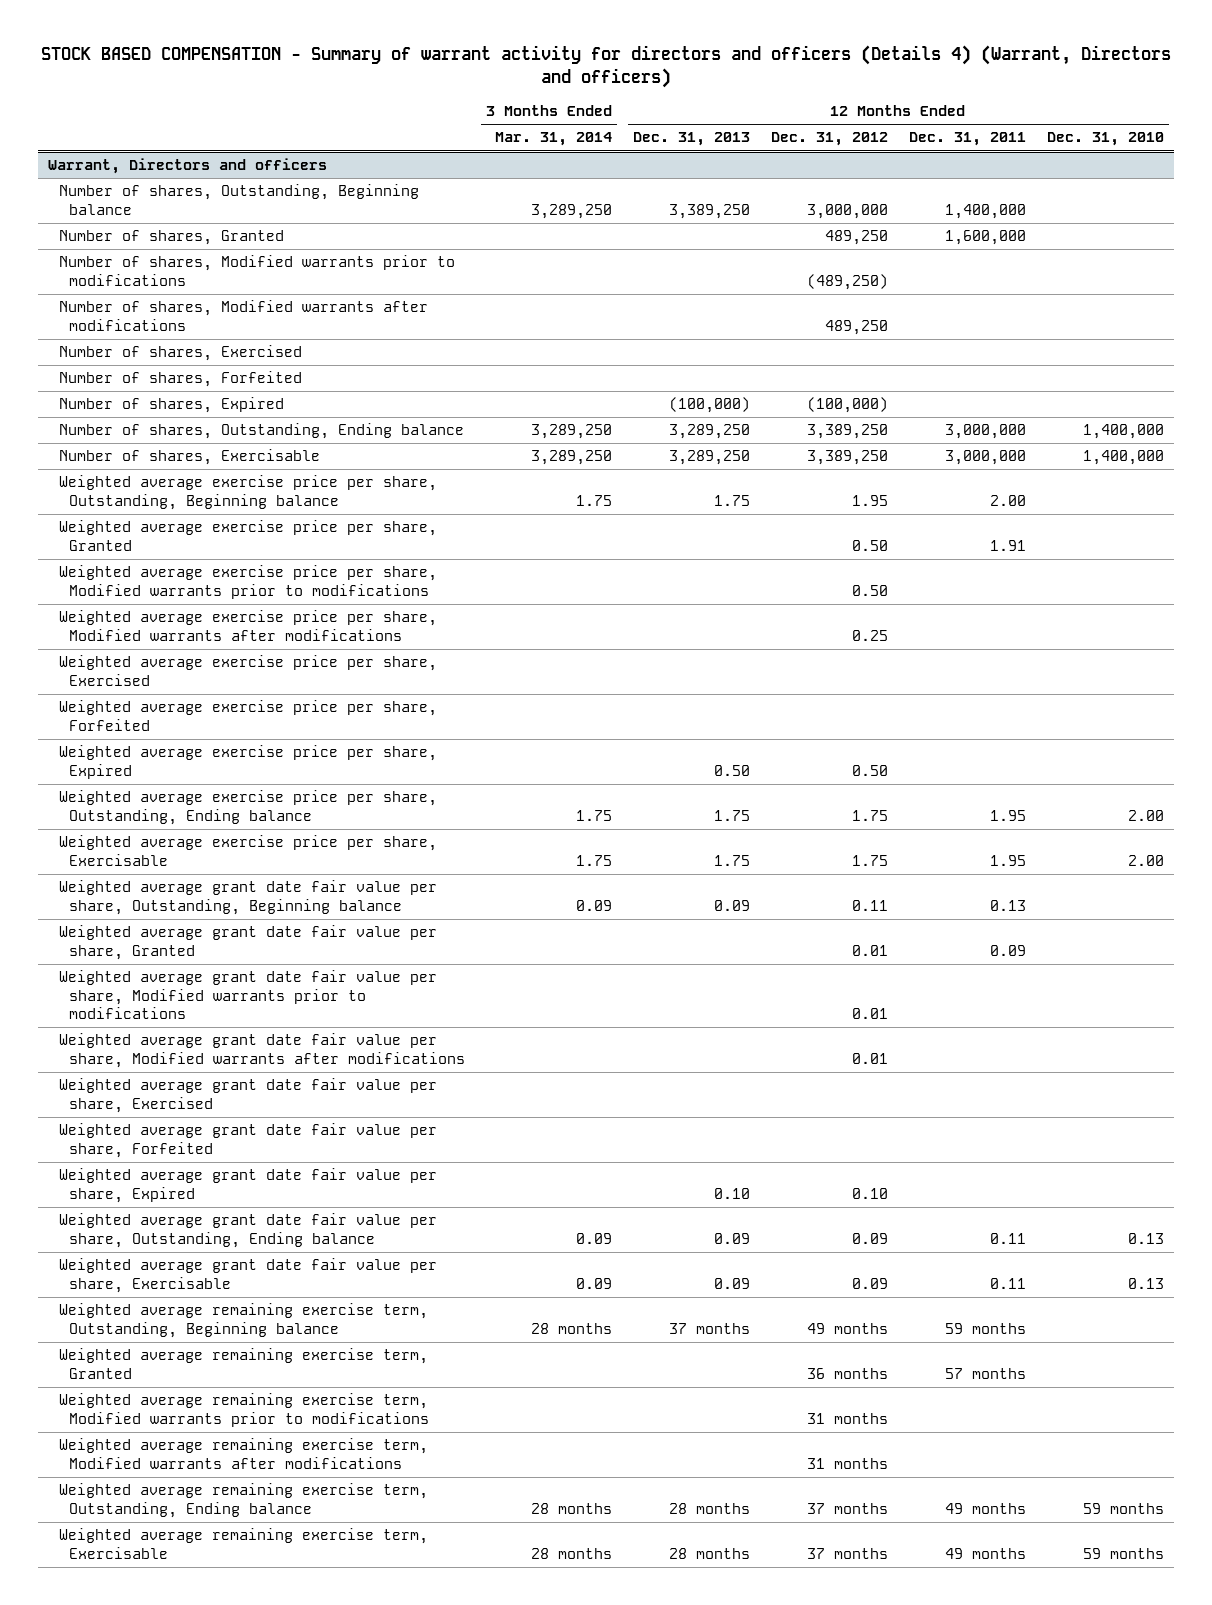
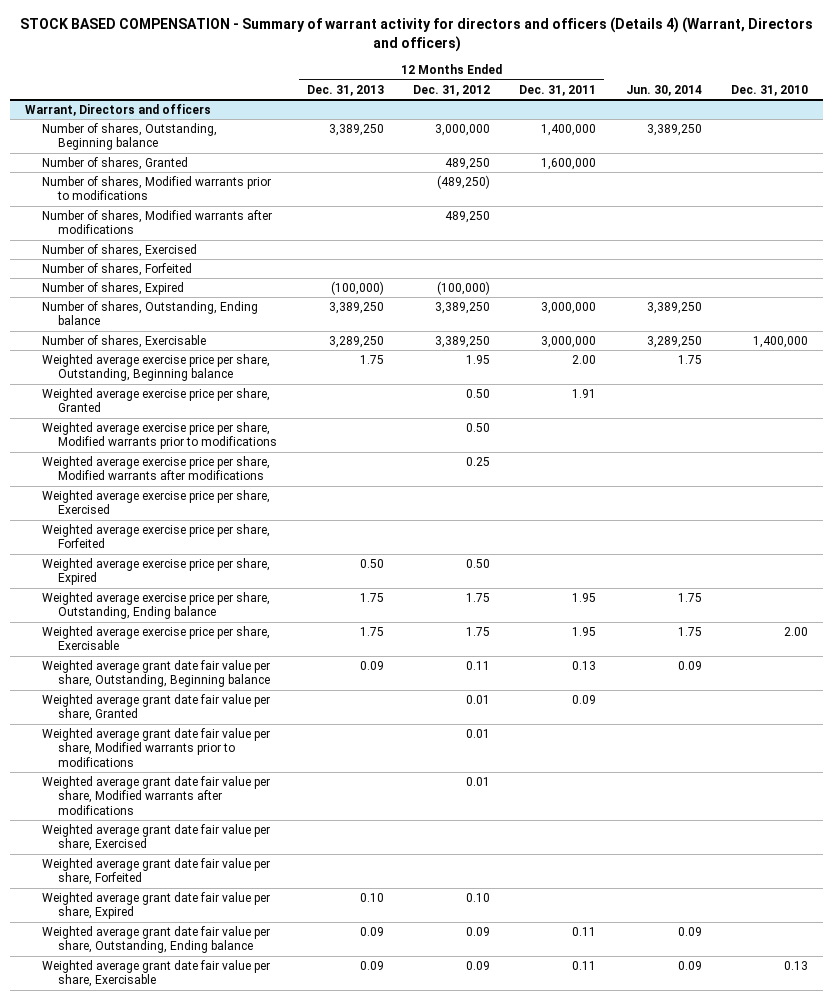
- | 3 Months Ended Mar. 31, 2014 | 12 Months Ended Dec. 31, 2013 | 12 Months Ended Dec. 31, 2012 | 12 Months Ended Dec. 31, 2011 | 12 Months Ended Dec. 31, 2010
+ | 12 Months Ended Dec. 31, 2013 | 12 Months Ended Dec. 31, 2012 | 12 Months Ended Dec. 31, 2011 | Jun. 30, 2014 | Dec. 31, 2010
@ Warrant, Directors and officers
- Number of shares, Outstanding, Ending balance | 3,289,250 | 3,289,250 | 3,389,250 | 3,000,000 | 1,400,000
+ Number of shares, Outstanding, Ending balance | 3,389,250 | 3,389,250 | 3,000,000 | 3,389,250 |
- Weighted average remaining exercise term, Outstanding, Beginning balance | 28 months | 37 months | 49 months | 59 months |
- Weighted average remaining exercise term, Granted | | | 36 months | 57 months |
- Weighted average remaining exercise term, Modified warrants prior to modifications | | | 31 months | |
- Weighted average remaining exercise term, Modified warrants after modifications | | | 31 months | |
- Weighted average remaining exercise term, Outstanding, Ending balance | 28 months | 28 months | 37 months | 49 months | 59 months
- Weighted average remaining exercise term, Exercisable | 28 months | 28 months | 37 months | 49 months | 59 months

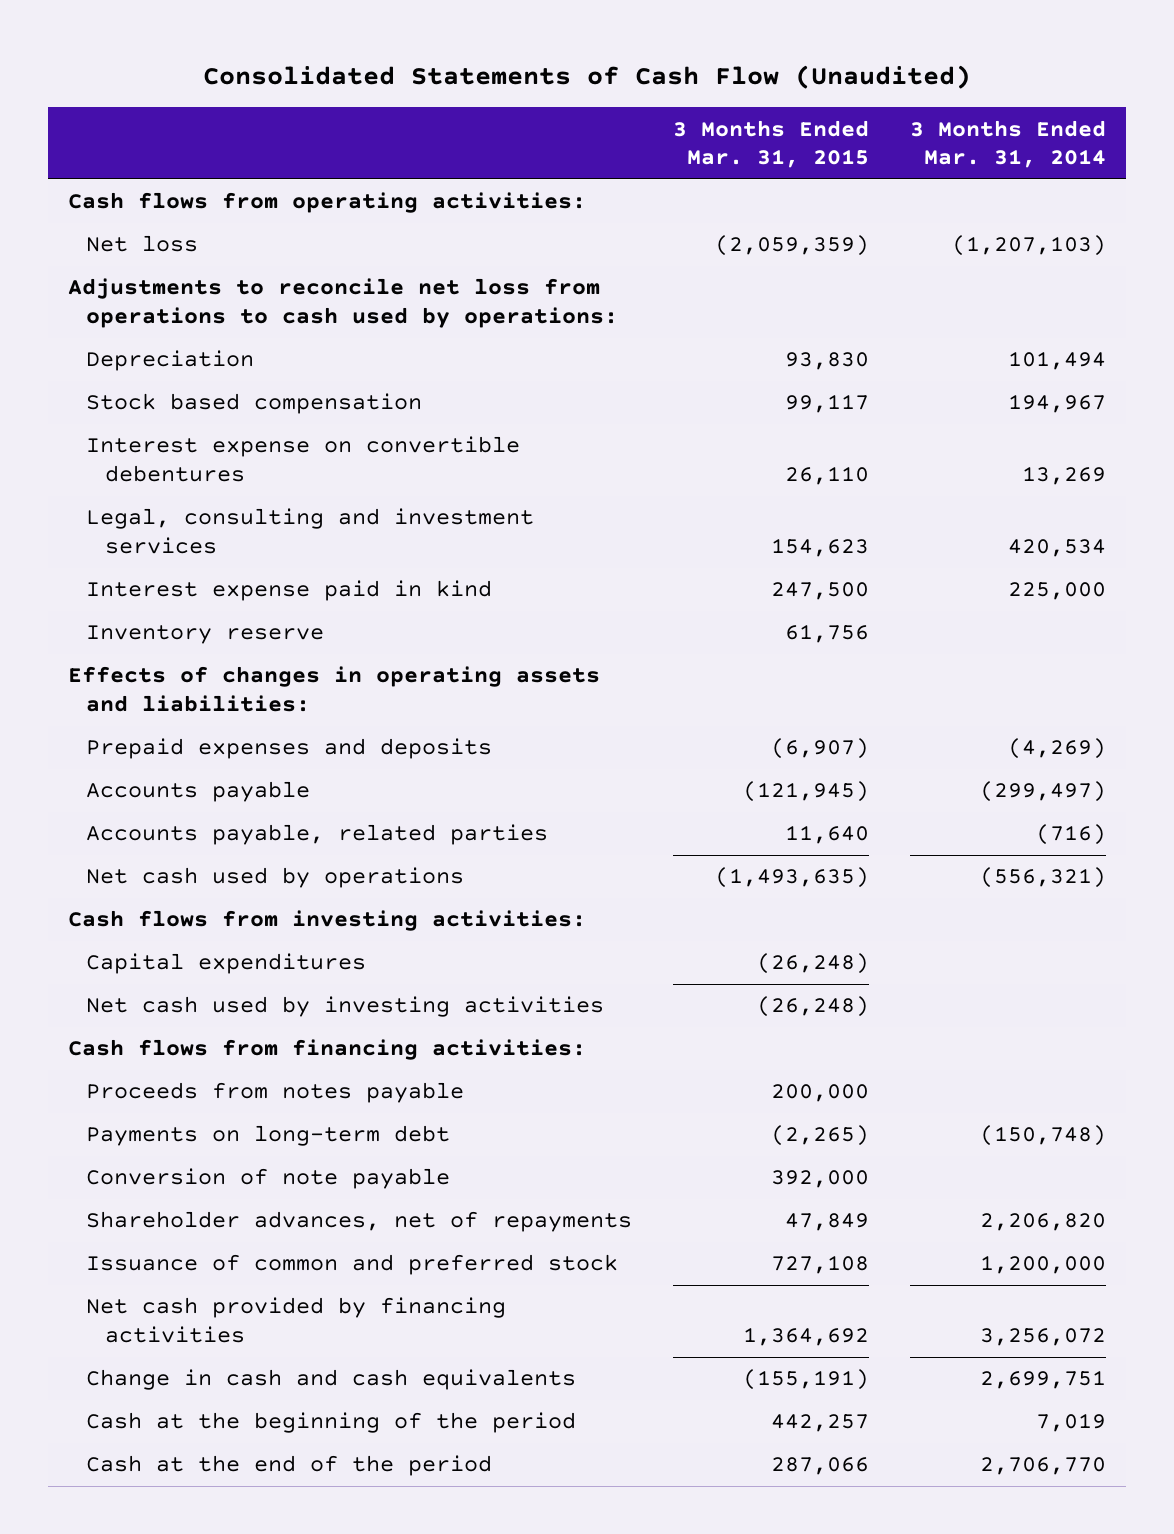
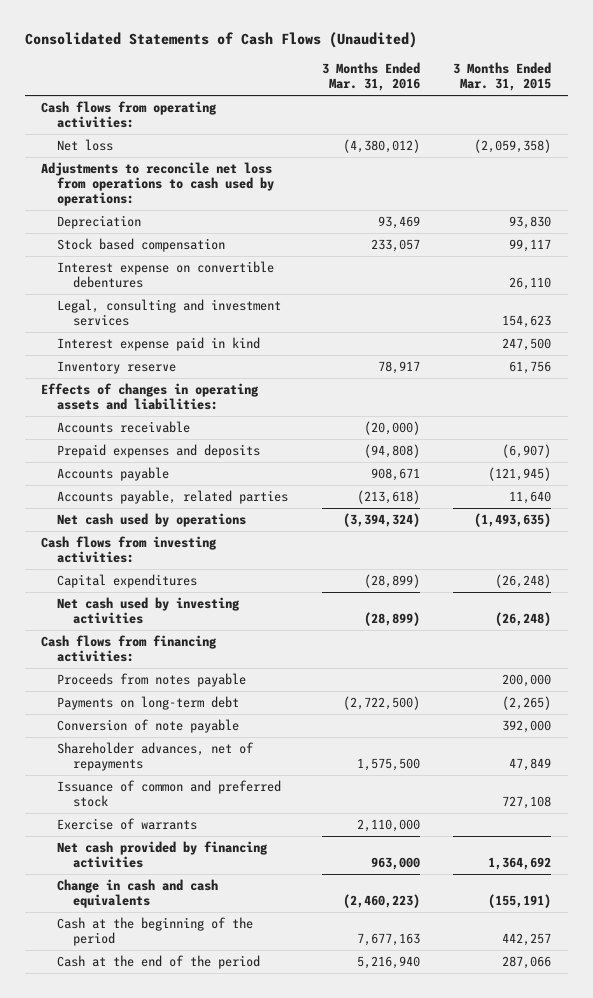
- Consolidated Statements of Cash Flow (Unaudited)
+ Consolidated Statements of Cash Flows (Unaudited)
- | 3 Months Ended Mar. 31, 2015 | 3 Months Ended Mar. 31, 2014
+ | 3 Months Ended Mar. 31, 2016 | 3 Months Ended Mar. 31, 2015
- Net loss | (2,059,359) | (1,207,103)
+ Net loss | (4,380,012) | (2,059,358)
+ Accounts receivable | (20,000) |
+ Exercise of warrants | 2,110,000 |

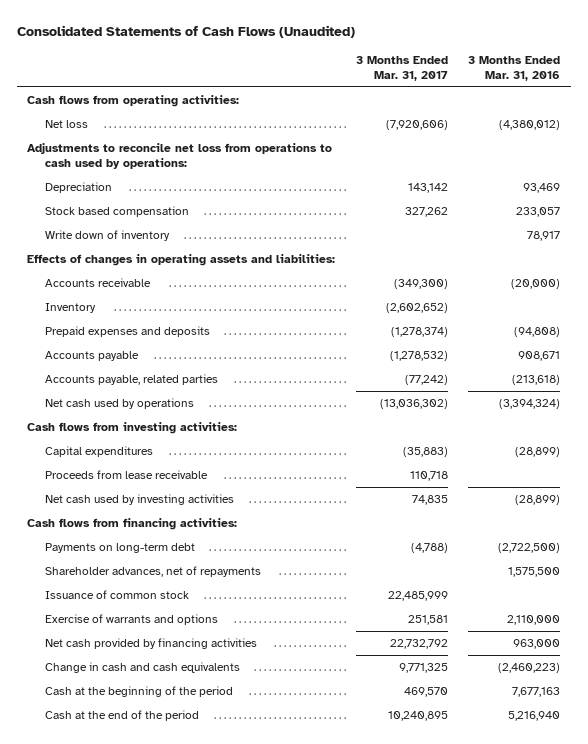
- | 3 Months Ended Mar. 31, 2016 | 3 Months Ended Mar. 31, 2015
+ | 3 Months Ended Mar. 31, 2017 | 3 Months Ended Mar. 31, 2016
- Interest expense on convertible debentures | | 26,110
- Legal, consulting and investment services | | 154,623
- Interest expense paid in kind | | 247,500
- Inventory reserve | 78,917 | 61,756
+ Write down of inventory | | 78,917
+ Inventory | (2,602,652) |
+ Proceeds from lease receivable | 110,718 |
- Proceeds from notes payable | | 200,000
- Conversion of note payable | | 392,000
- Issuance of common and preferred stock | | 727,108
- Exercise of warrants | 2,110,000 |
+ Issuance of common stock | 22,485,999 |
+ Exercise of warrants and options | 251,581 | 2,110,000

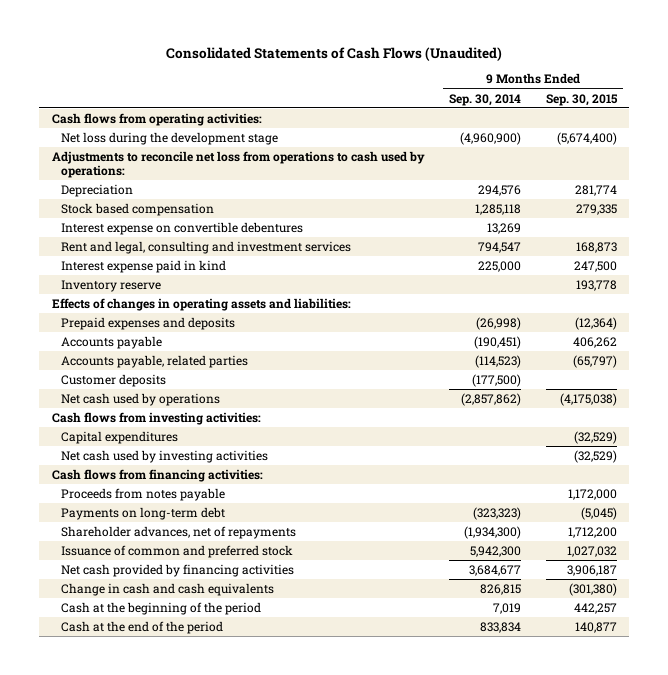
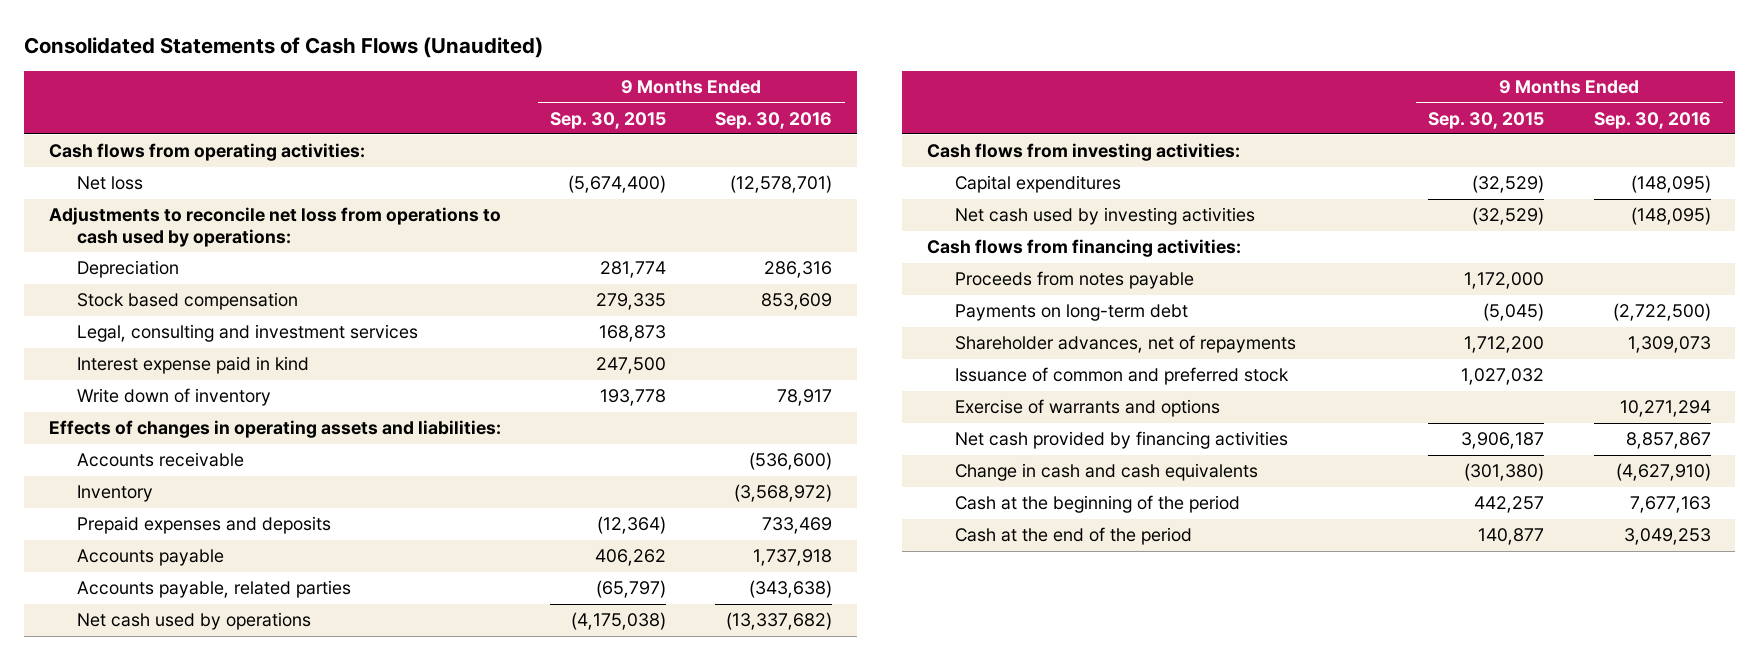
- | 9 Months Ended Sep. 30, 2014 | 9 Months Ended Sep. 30, 2015
+ | 9 Months Ended Sep. 30, 2015 | 9 Months Ended Sep. 30, 2016
- Net loss during the development stage | (4,960,900) | (5,674,400)
+ Net loss | (5,674,400) | (12,578,701)
- Interest expense on convertible debentures | 13,269 |
- Rent and legal, consulting and investment services | 794,547 | 168,873
+ Legal, consulting and investment services | 168,873 |
- Inventory reserve | | 193,778
+ Write down of inventory | 193,778 | 78,917
+ Accounts receivable | | (536,600)
+ Inventory | | (3,568,972)
- Customer deposits | (177,500) |
+ Exercise of warrants and options | | 10,271,294

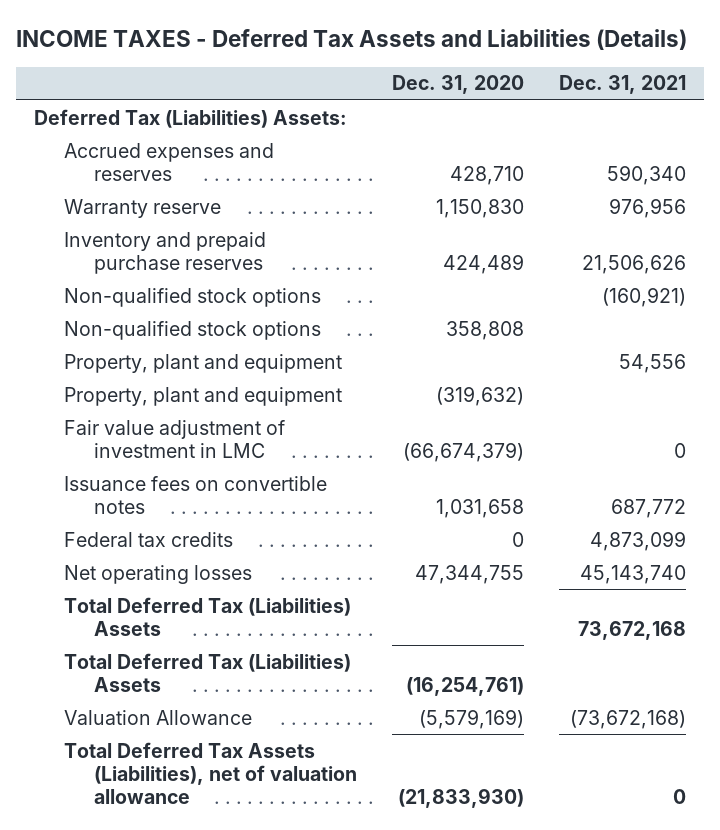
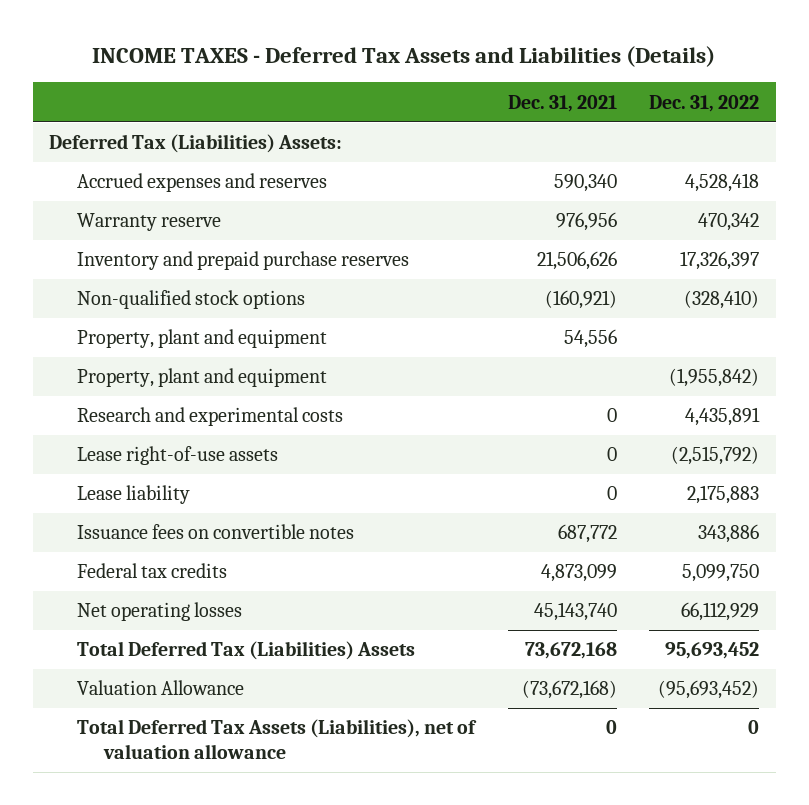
- | Dec. 31, 2020 | Dec. 31, 2021
+ | Dec. 31, 2021 | Dec. 31, 2022
- Non-qualified stock options | 358,808 |
- Fair value adjustment of investment in LMC | (66,674,379) | 0
+ Research and experimental costs | 0 | 4,435,891
+ Lease right-of-use assets | 0 | (2,515,792)
+ Lease liability | 0 | 2,175,883
- Total Deferred Tax (Liabilities) Assets | (16,254,761) |

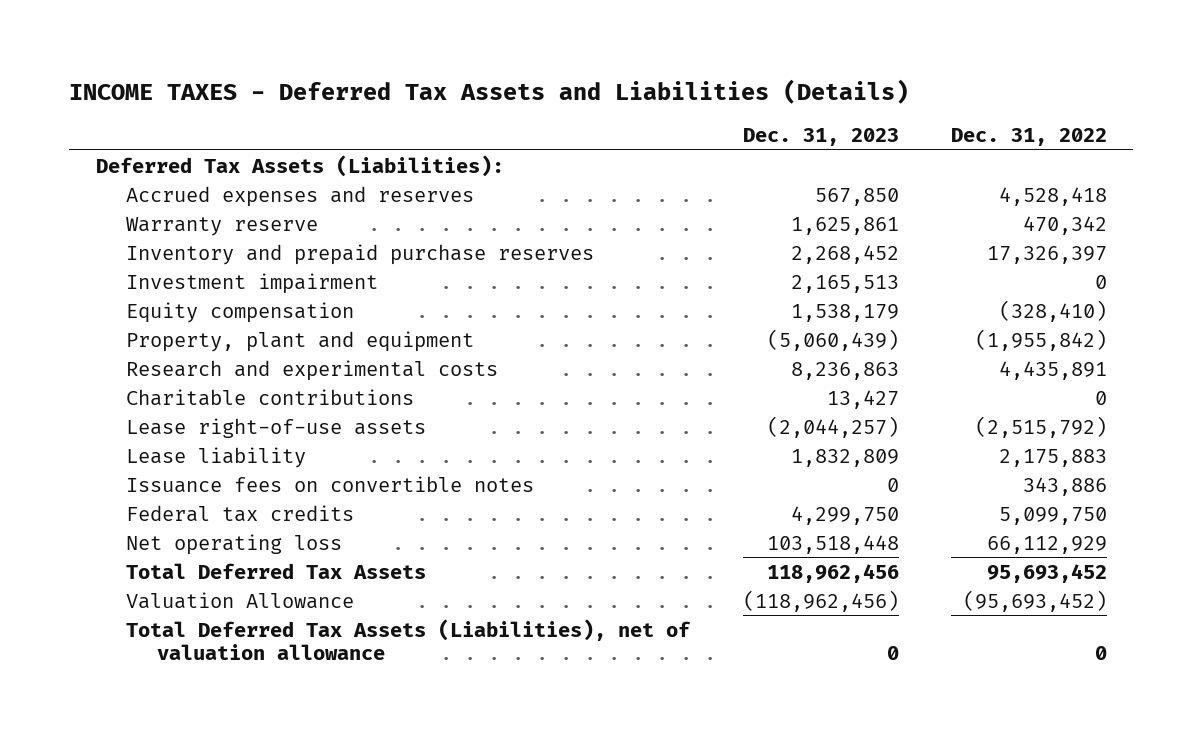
- | Dec. 31, 2021 | Dec. 31, 2022
+ | Dec. 31, 2023 | Dec. 31, 2022
- Deferred Tax (Liabilities) Assets:
+ Deferred Tax Assets (Liabilities):
- Non-qualified stock options | (160,921) | (328,410)
- Property, plant and equipment | 54,556 |
+ Investment impairment | 2,165,513 | 0
+ Equity compensation | 1,538,179 | (328,410)
+ Charitable contributions | 13,427 | 0
- Net operating losses | 45,143,740 | 66,112,929
- Total Deferred Tax (Liabilities) Assets | 73,672,168 | 95,693,452
+ Net operating loss | 103,518,448 | 66,112,929
+ Total Deferred Tax Assets | 118,962,456 | 95,693,452

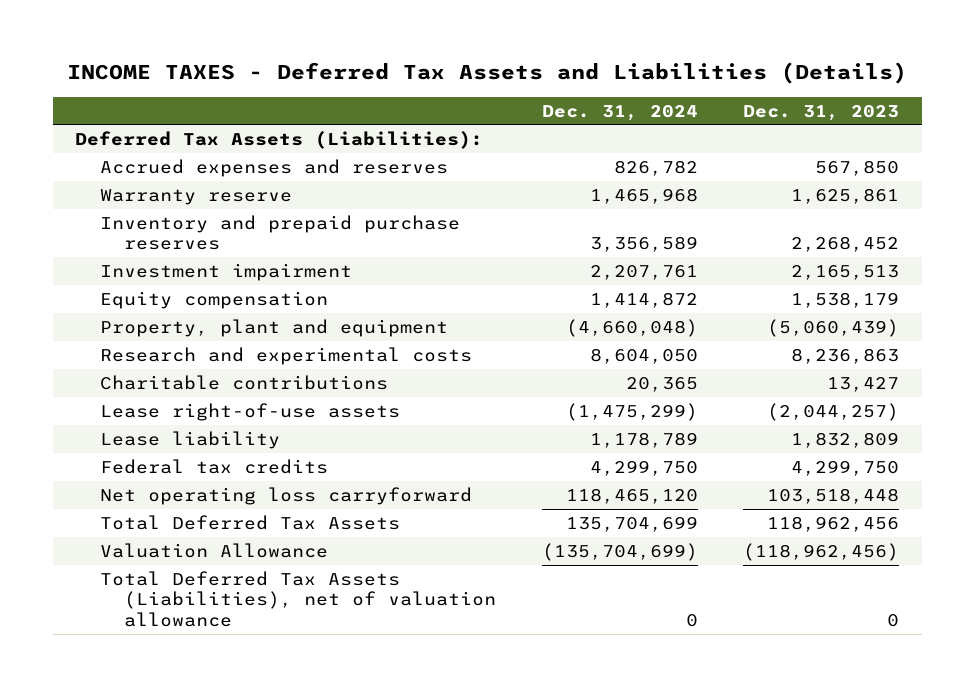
- | Dec. 31, 2023 | Dec. 31, 2022
+ | Dec. 31, 2024 | Dec. 31, 2023
- Issuance fees on convertible notes | 0 | 343,886
- Net operating loss | 103,518,448 | 66,112,929
+ Net operating loss carryforward | 118,465,120 | 103,518,448

